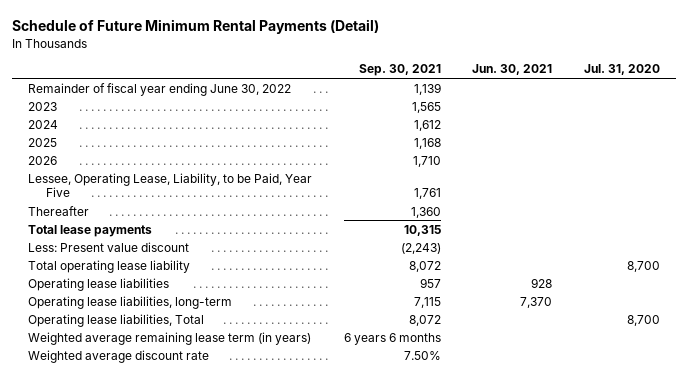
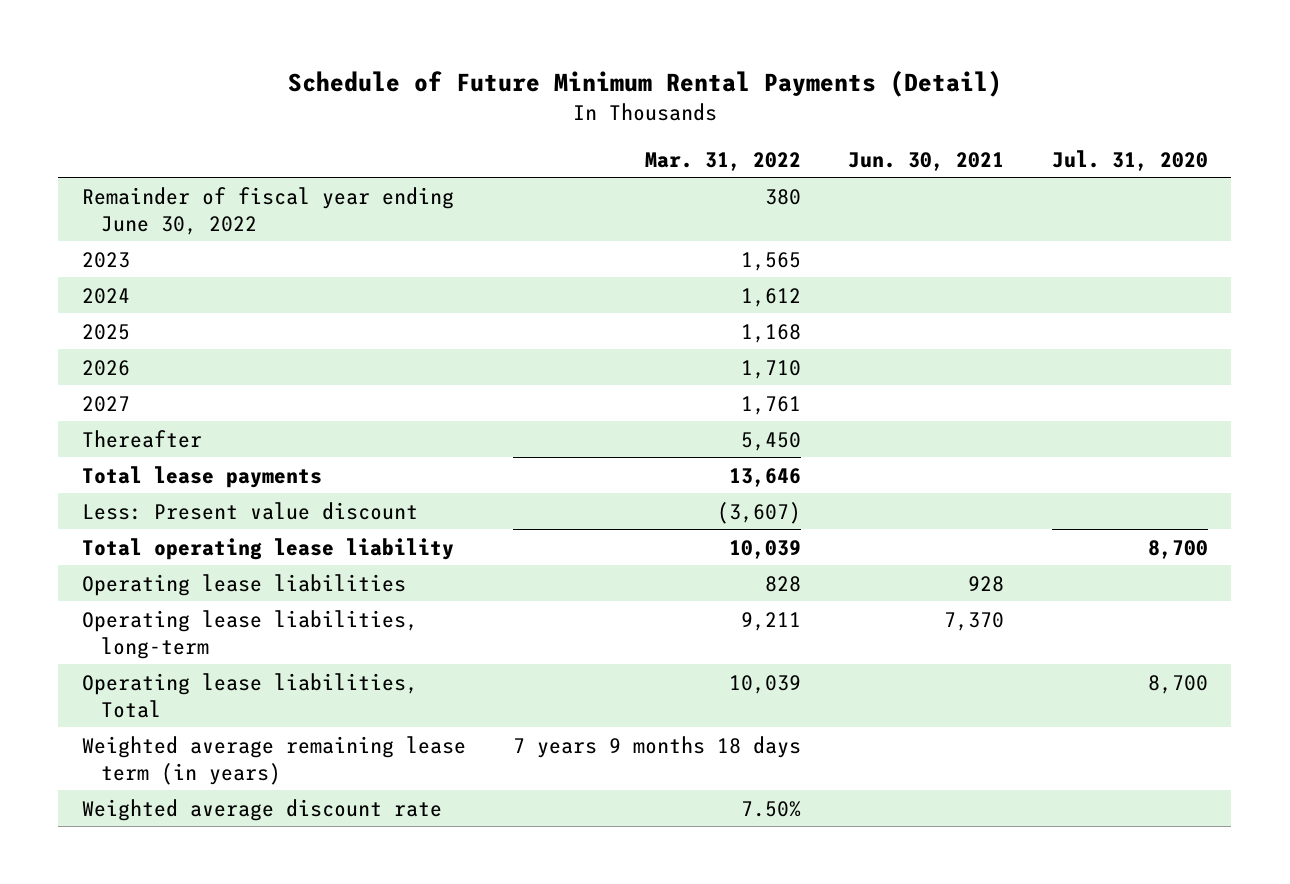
- | Sep. 30, 2021 | Jun. 30, 2021 | Jul. 31, 2020
+ | Mar. 31, 2022 | Jun. 30, 2021 | Jul. 31, 2020
- Lessee, Operating Lease, Liability, to be Paid, Year Five | 1,761 | |
+ 2027 | 1,761 | |

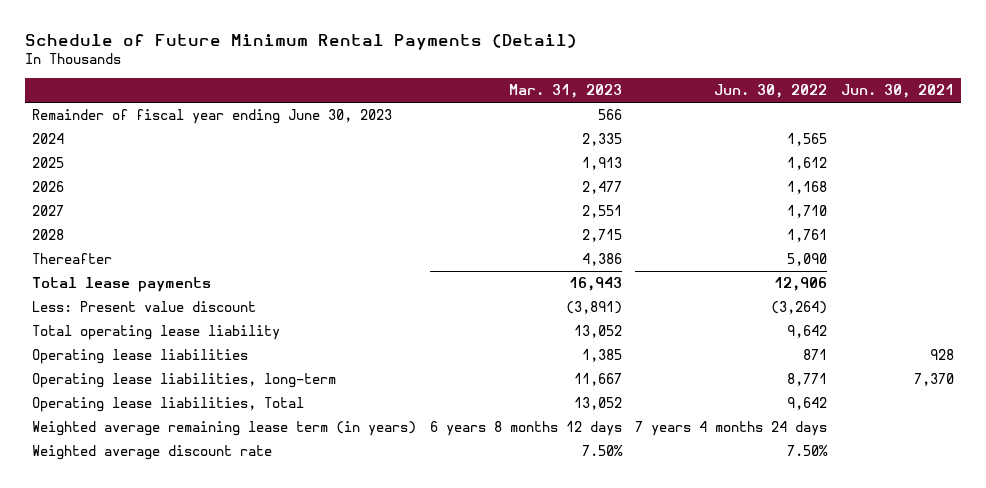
- | Mar. 31, 2022 | Jun. 30, 2021 | Jul. 31, 2020
+ | Mar. 31, 2023 | Jun. 30, 2022 | Jun. 30, 2021
- Remainder of fiscal year ending June 30, 2022 | 380 | |
- 2023 | 1,565 | |
+ Remainder of fiscal year ending June 30, 2023 | 566 | |
+ 2028 | 2,715 | 1,761 |

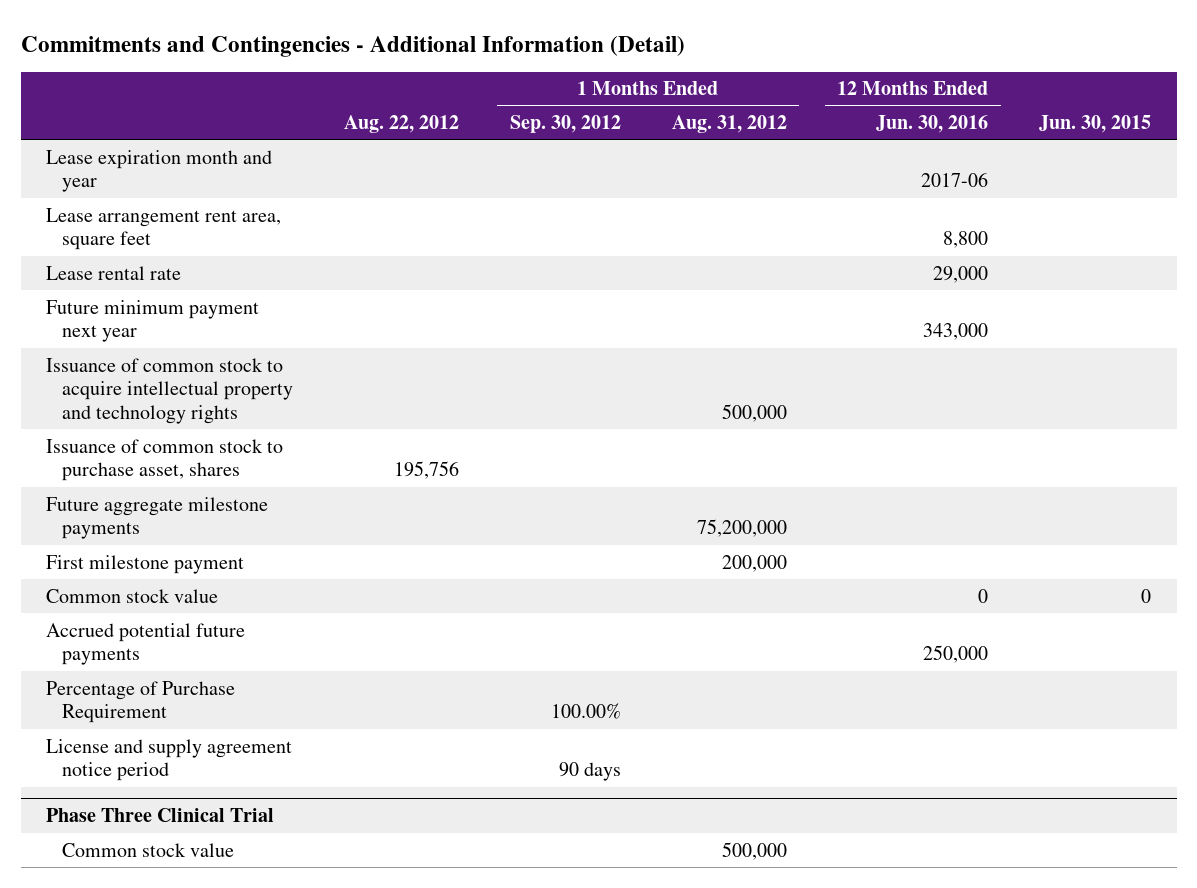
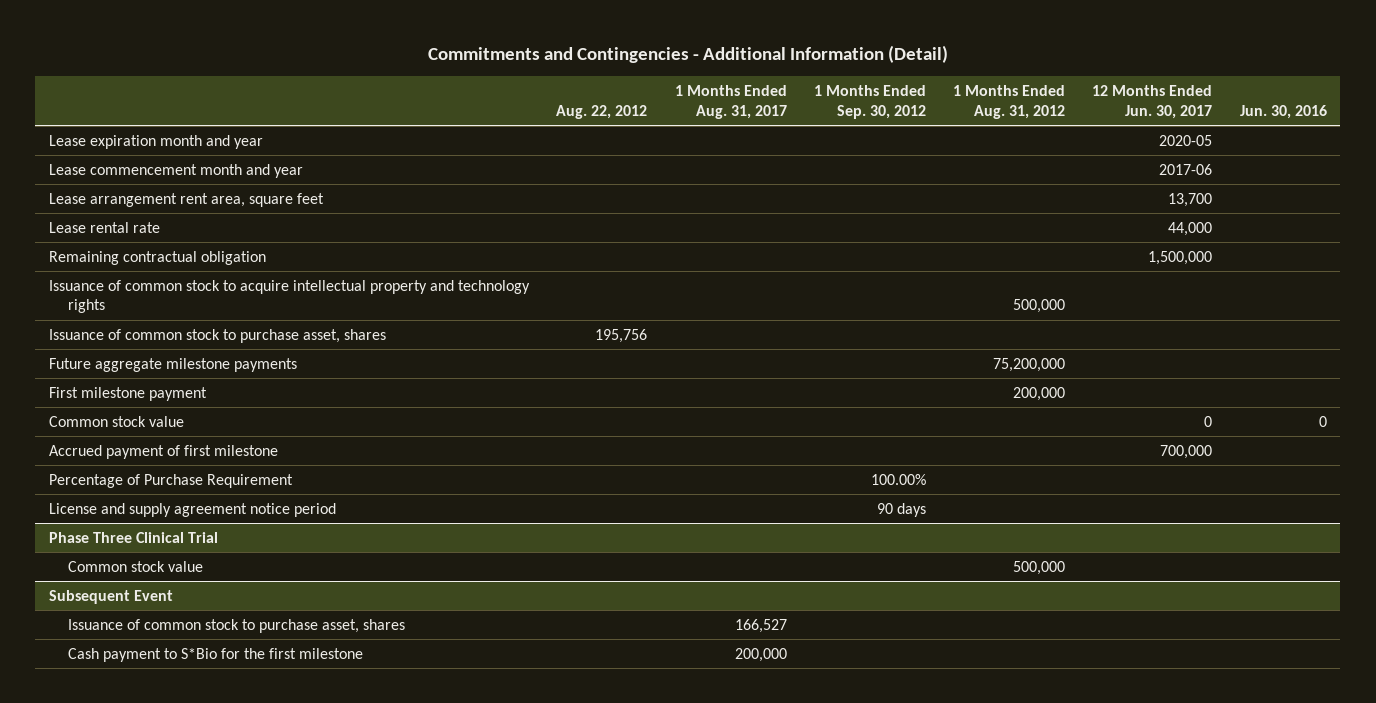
- | Aug. 22, 2012 | 1 Months Ended Sep. 30, 2012 | 1 Months Ended Aug. 31, 2012 | 12 Months Ended Jun. 30, 2016 | Jun. 30, 2015
+ | Aug. 22, 2012 | 1 Months Ended Aug. 31, 2017 | 1 Months Ended Sep. 30, 2012 | 1 Months Ended Aug. 31, 2012 | 12 Months Ended Jun. 30, 2017 | Jun. 30, 2016
+ Lease commencement month and year | | | | | 2017-06 |
- Future minimum payment next year | | | | 343,000 |
+ Remaining contractual obligation | | | | | 1,500,000 |
- Accrued potential future payments | | | | 250,000 |
+ Accrued payment of first milestone | | | | | 700,000 |
+ Subsequent Event
+ Issuance of common stock to purchase asset, shares | | 166,527 | | | |
+ Cash payment to S*Bio for the first milestone | | 200,000 | | | |

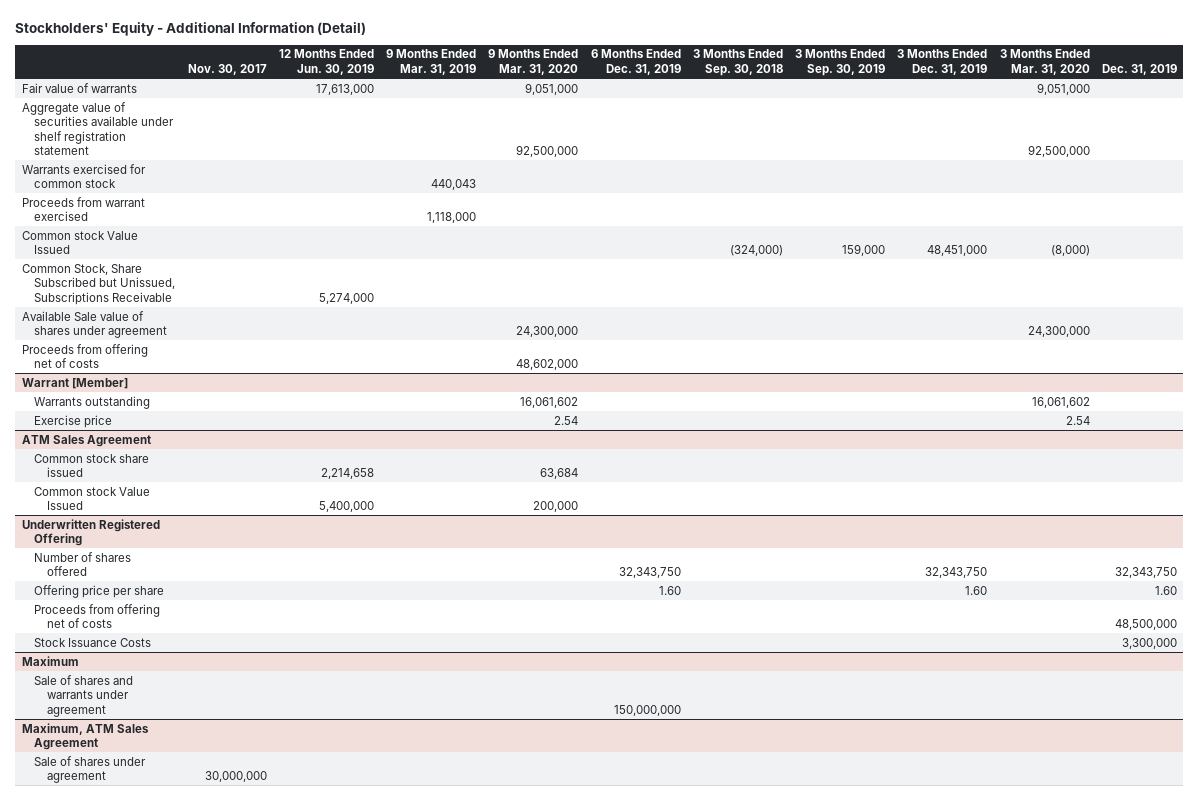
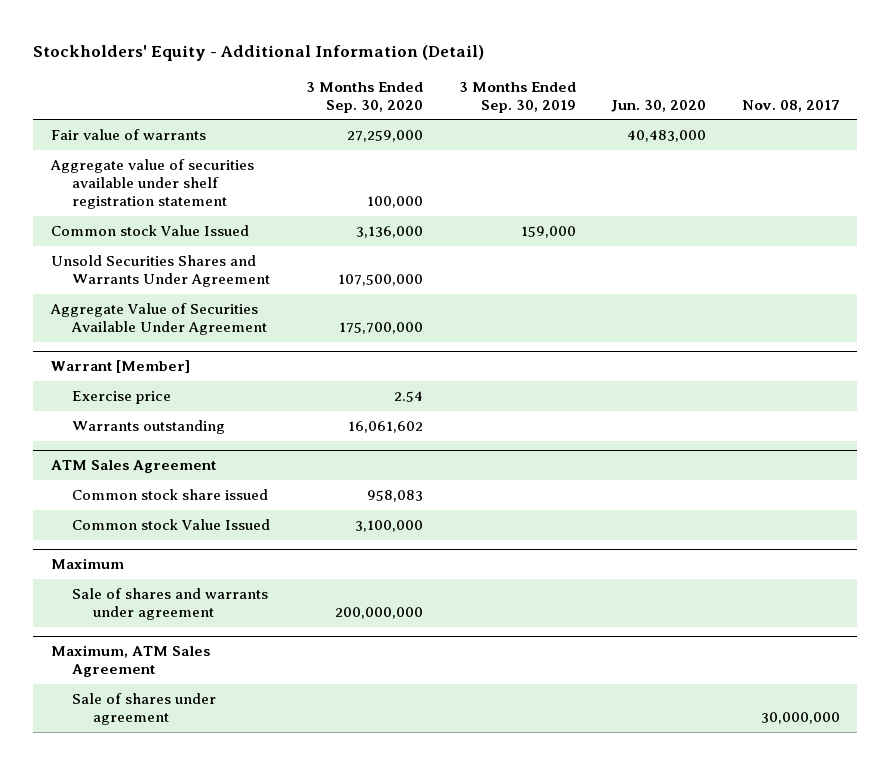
- | Nov. 30, 2017 | 12 Months Ended Jun. 30, 2019 | 9 Months Ended Mar. 31, 2019 | 9 Months Ended Mar. 31, 2020 | 6 Months Ended Dec. 31, 2019 | 3 Months Ended Sep. 30, 2018 | 3 Months Ended Sep. 30, 2019 | 3 Months Ended Dec. 31, 2019 | 3 Months Ended Mar. 31, 2020 | Dec. 31, 2019
+ | 3 Months Ended Sep. 30, 2020 | 3 Months Ended Sep. 30, 2019 | Jun. 30, 2020 | Nov. 08, 2017
- Warrants exercised for common stock | | | 440,043 | | | | | | |
- Proceeds from warrant exercised | | | 1,118,000 | | | | | | |
- Common Stock, Share Subscribed but Unissued, Subscriptions Receivable | | 5,274,000 | | | | | | | |
- Available Sale value of shares under agreement | | | | 24,300,000 | | | | | 24,300,000 |
- Proceeds from offering net of costs | | | | 48,602,000 | | | | | |
+ Unsold Securities Shares and Warrants Under Agreement | 107,500,000 | | |
+ Aggregate Value of Securities Available Under Agreement | 175,700,000 | | |
@ Warrant [Member]
moved down: Warrants outstanding | 16,061,602 | | |
- Underwritten Registered Offering
- Number of shares offered | | | | | 32,343,750 | | | 32,343,750 | | 32,343,750
- Offering price per share | | | | | 1.60 | | | 1.60 | | 1.60
- Proceeds from offering net of costs | | | | | | | | | | 48,500,000
- Stock Issuance Costs | | | | | | | | | | 3,300,000

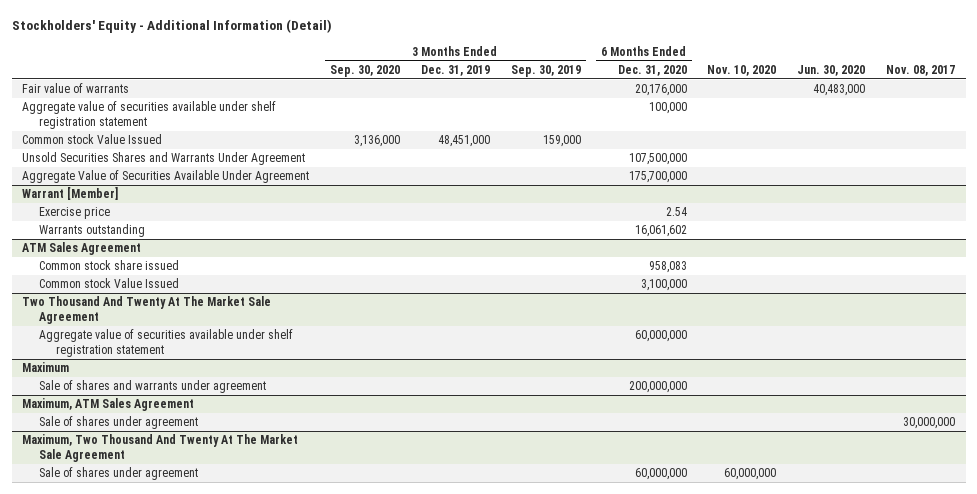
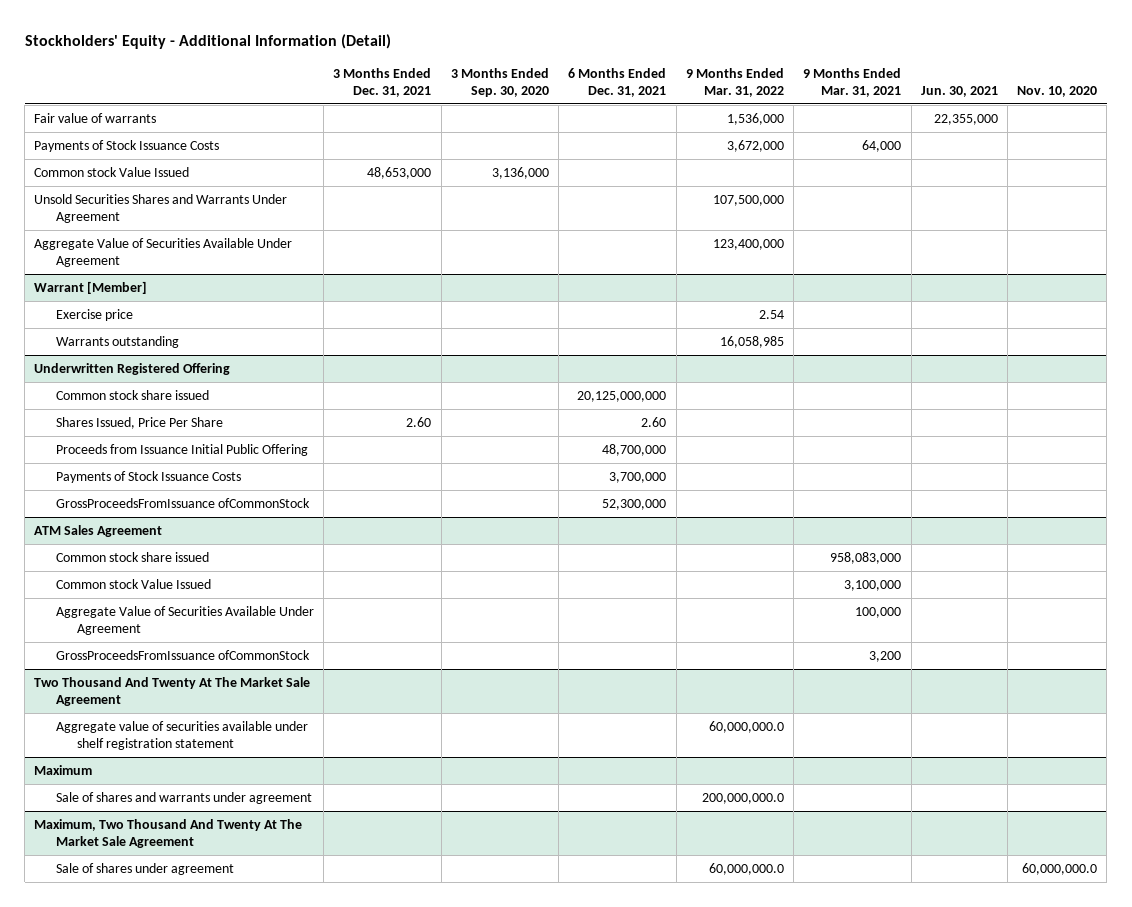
- | 3 Months Ended Sep. 30, 2020 | 3 Months Ended Dec. 31, 2019 | 3 Months Ended Sep. 30, 2019 | 6 Months Ended Dec. 31, 2020 | Nov. 10, 2020 | Jun. 30, 2020 | Nov. 08, 2017
+ | 3 Months Ended Dec. 31, 2021 | 3 Months Ended Sep. 30, 2020 | 6 Months Ended Dec. 31, 2021 | 9 Months Ended Mar. 31, 2022 | 9 Months Ended Mar. 31, 2021 | Jun. 30, 2021 | Nov. 10, 2020
- Aggregate value of securities available under shelf registration statement | | | | 100,000 | | |
+ Payments of Stock Issuance Costs | | | | 3,672,000 | 64,000 | |
+ Underwritten Registered Offering
+ Common stock share issued | | | 20,125,000,000 | | | |
+ Shares Issued, Price Per Share | 2.60 | | 2.60 | | | |
+ Proceeds from Issuance Initial Public Offering | | | 48,700,000 | | | |
+ Payments of Stock Issuance Costs | | | 3,700,000 | | | |
+ GrossProceedsFromIssuance ofCommonStock | | | 52,300,000 | | | |
@ ATM Sales Agreement
+ Aggregate Value of Securities Available Under Agreement | | | | | 100,000 | |
+ GrossProceedsFromIssuance ofCommonStock | | | | | 3,200 | |
- Maximum, ATM Sales Agreement
- Sale of shares under agreement | | | | | | | 30,000,000
@ Maximum, Two Thousand And Twenty At The Market Sale Agreement
- Sale of shares under agreement | | | | 60,000,000 | 60,000,000 | |
+ Sale of shares under agreement | | | | 60,000,000.0 | | | 60,000,000.0

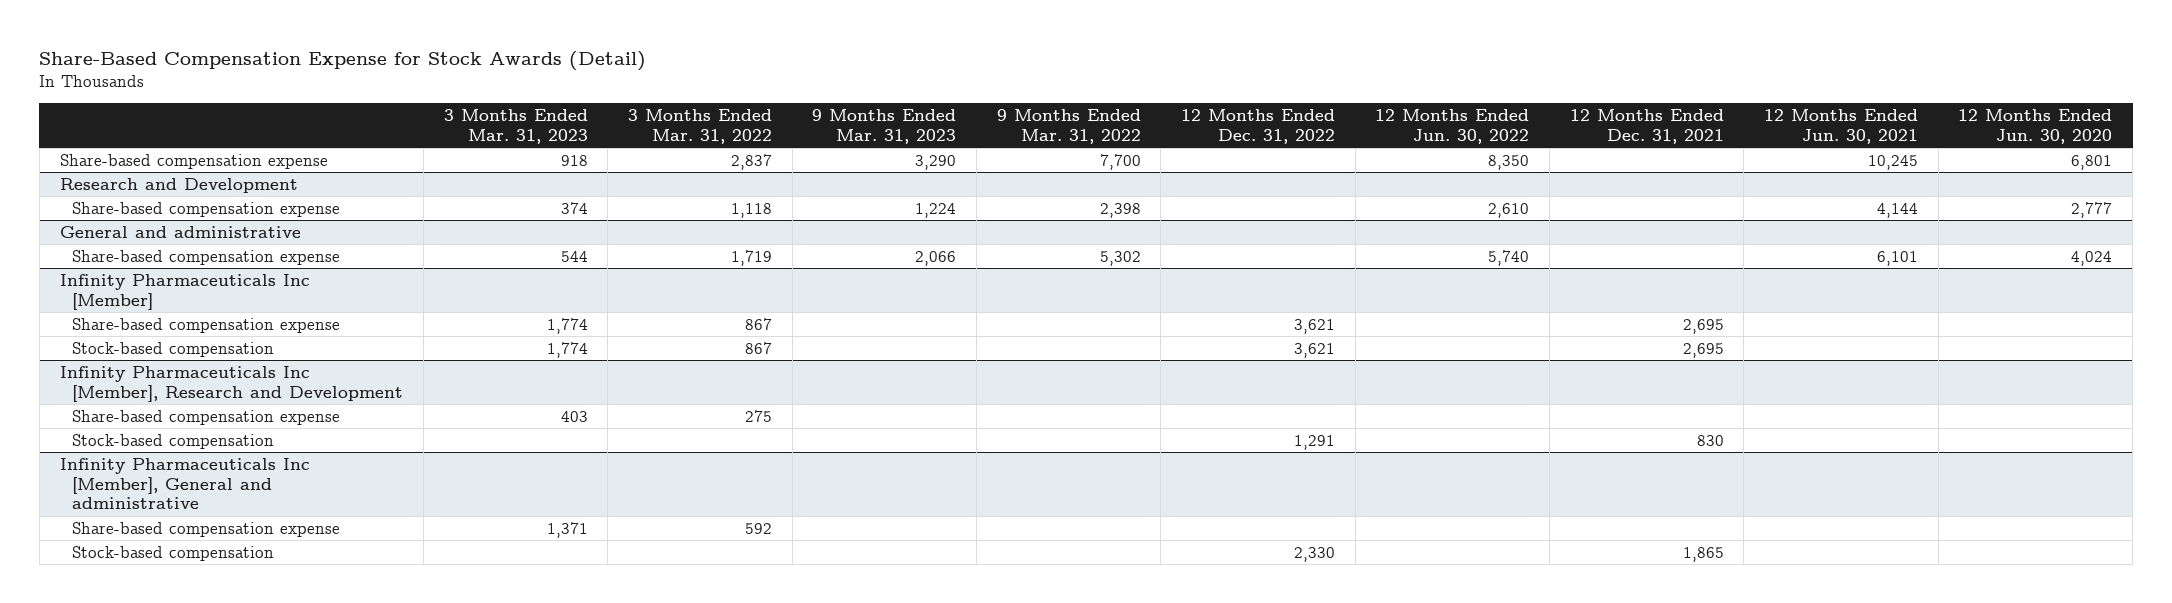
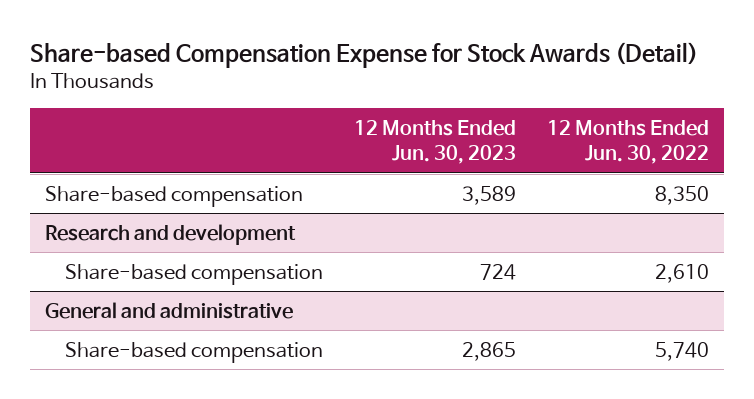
- Share-Based Compensation Expense for Stock Awards (Detail)
+ Share-based Compensation Expense for Stock Awards (Detail)
- | 3 Months Ended Mar. 31, 2023 | 3 Months Ended Mar. 31, 2022 | 9 Months Ended Mar. 31, 2023 | 9 Months Ended Mar. 31, 2022 | 12 Months Ended Dec. 31, 2022 | 12 Months Ended Jun. 30, 2022 | 12 Months Ended Dec. 31, 2021 | 12 Months Ended Jun. 30, 2021 | 12 Months Ended Jun. 30, 2020
+ | 12 Months Ended Jun. 30, 2023 | 12 Months Ended Jun. 30, 2022
- Share-based compensation expense | 918 | 2,837 | 3,290 | 7,700 | | 8,350 | | 10,245 | 6,801
- Research and Development
- Share-based compensation expense | 374 | 1,118 | 1,224 | 2,398 | | 2,610 | | 4,144 | 2,777
+ Share-based compensation | 3,589 | 8,350
+ Research and development
+ Share-based compensation | 724 | 2,610
@ General and administrative
- Share-based compensation expense | 544 | 1,719 | 2,066 | 5,302 | | 5,740 | | 6,101 | 4,024
- Infinity Pharmaceuticals Inc [Member]
- Share-based compensation expense | 1,774 | 867 | | | 3,621 | | 2,695 | |
- Stock-based compensation | 1,774 | 867 | | | 3,621 | | 2,695 | |
- Infinity Pharmaceuticals Inc [Member], Research and Development
- Share-based compensation expense | 403 | 275 | | | | | | |
- Stock-based compensation | | | | | 1,291 | | 830 | |
- Infinity Pharmaceuticals Inc [Member], General and administrative
- Share-based compensation expense | 1,371 | 592 | | | | | | |
- Stock-based compensation | | | | | 2,330 | | 1,865 | |
@ General and administrative
+ Share-based compensation | 2,865 | 5,740

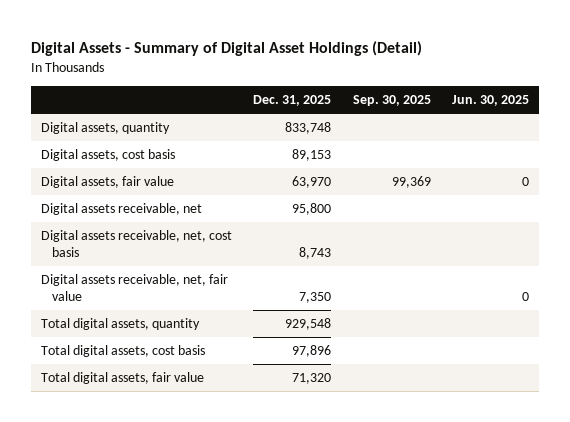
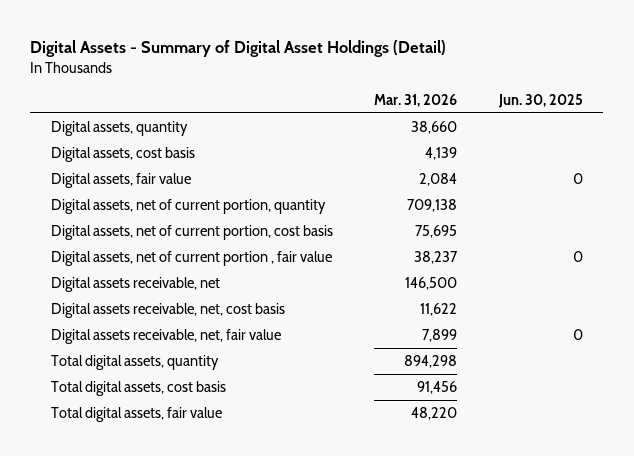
- | Dec. 31, 2025 | Sep. 30, 2025 | Jun. 30, 2025
+ | Mar. 31, 2026 | Jun. 30, 2025
+ Digital assets, net of current portion, quantity | 709,138 |
+ Digital assets, net of current portion, cost basis | 75,695 |
+ Digital assets, net of current portion , fair value | 38,237 | 0

